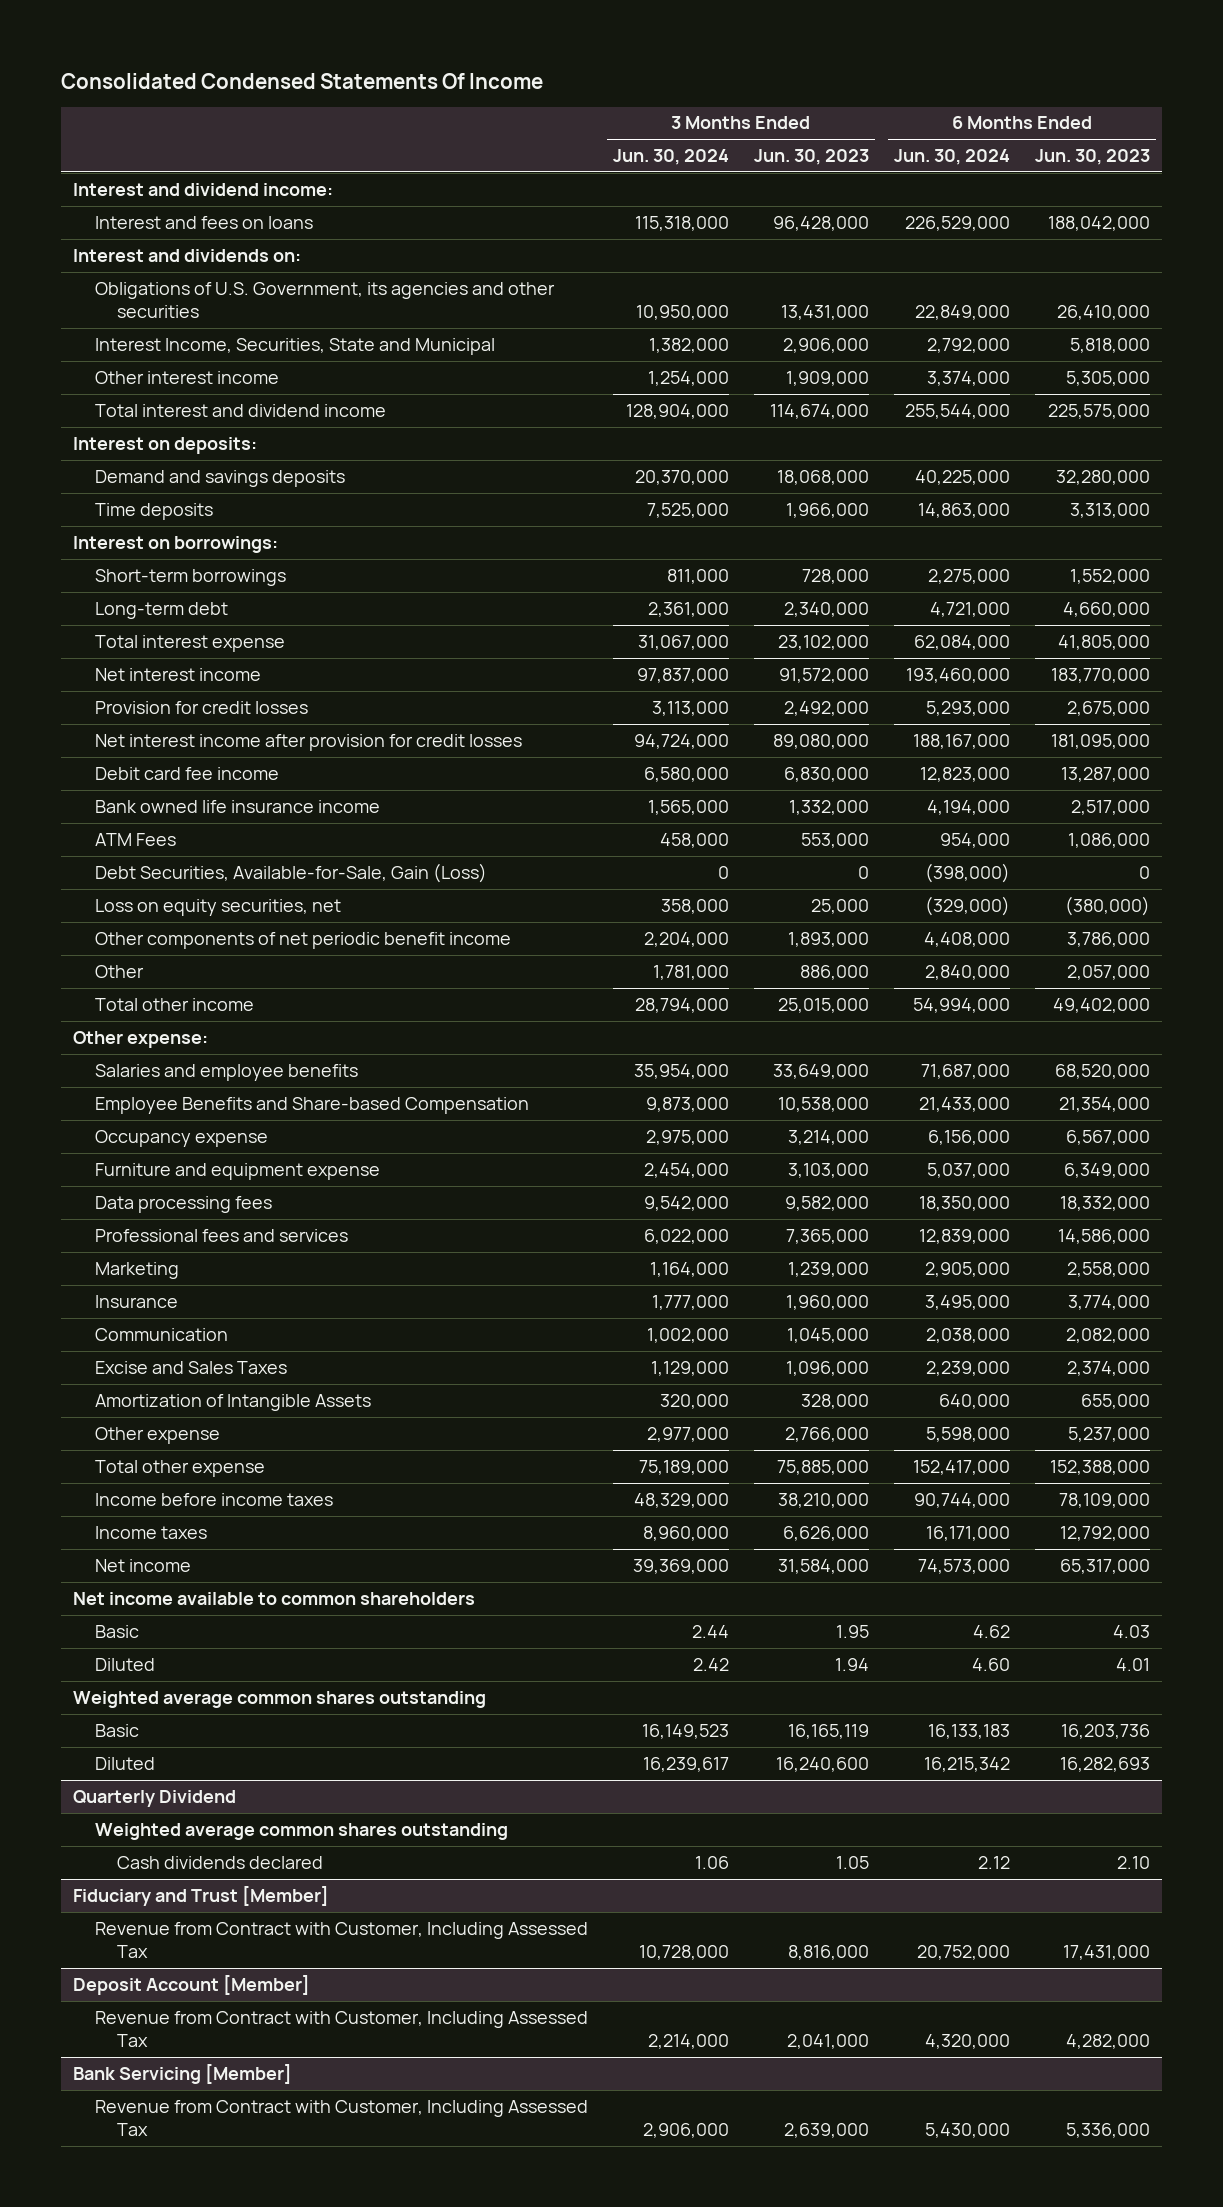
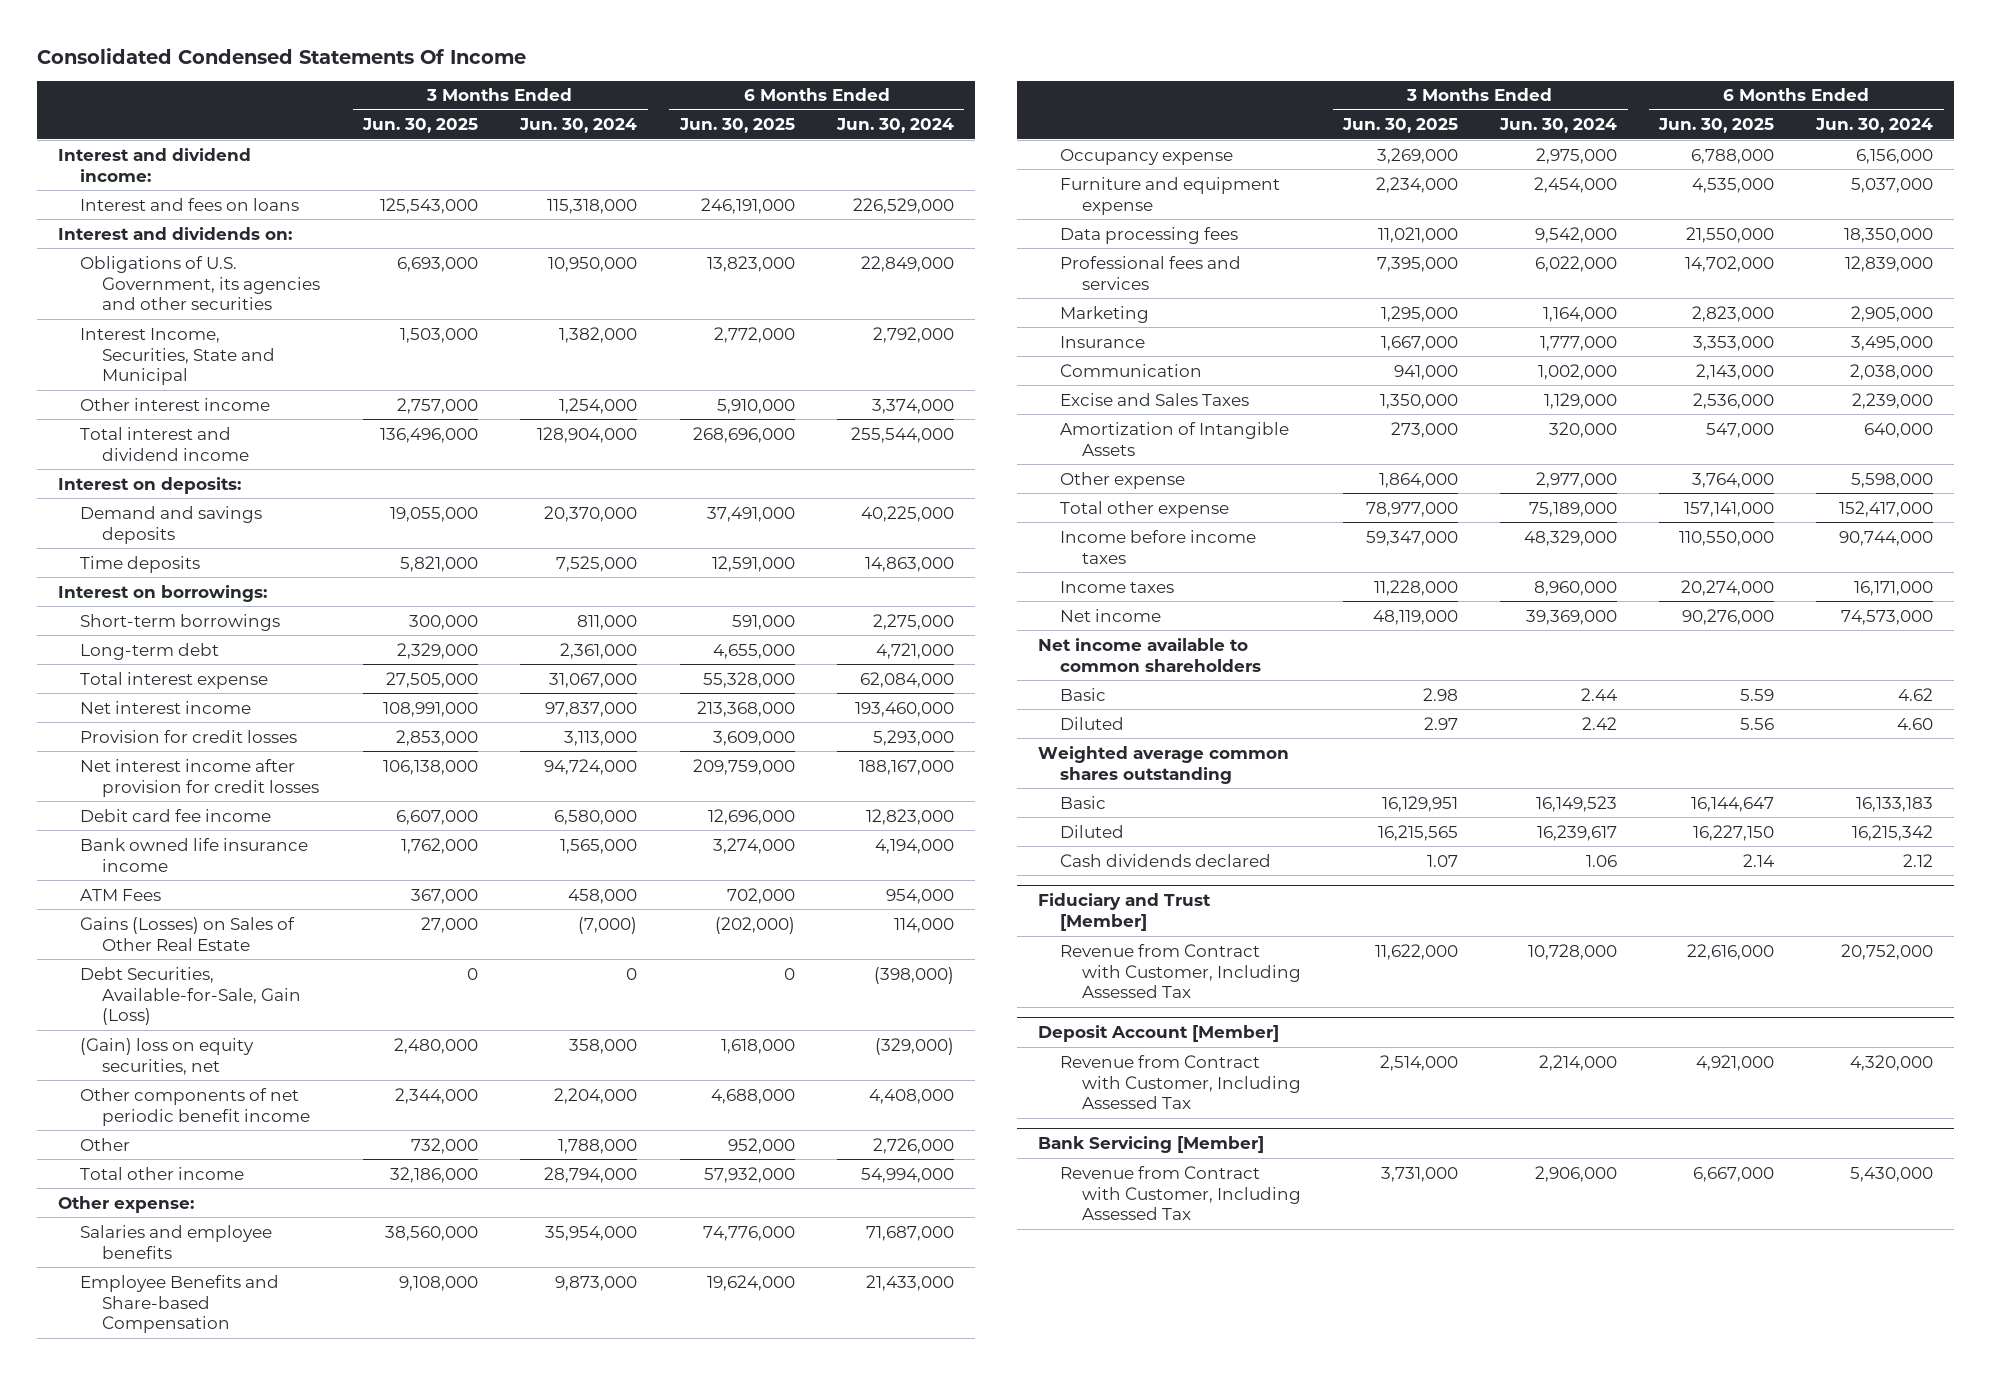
- | 3 Months Ended Jun. 30, 2024 | 3 Months Ended Jun. 30, 2023 | 6 Months Ended Jun. 30, 2024 | 6 Months Ended Jun. 30, 2023
+ | 3 Months Ended Jun. 30, 2025 | 3 Months Ended Jun. 30, 2024 | 6 Months Ended Jun. 30, 2025 | 6 Months Ended Jun. 30, 2024
+ Gains (Losses) on Sales of Other Real Estate | 27,000 | (7,000) | (202,000) | 114,000
- Loss on equity securities, net | 358,000 | 25,000 | (329,000) | (380,000)
+ (Gain) loss on equity securities, net | 2,480,000 | 358,000 | 1,618,000 | (329,000)
- Other | 1,781,000 | 886,000 | 2,840,000 | 2,057,000
+ Other | 732,000 | 1,788,000 | 952,000 | 2,726,000
- Quarterly Dividend
- Weighted average common shares outstanding

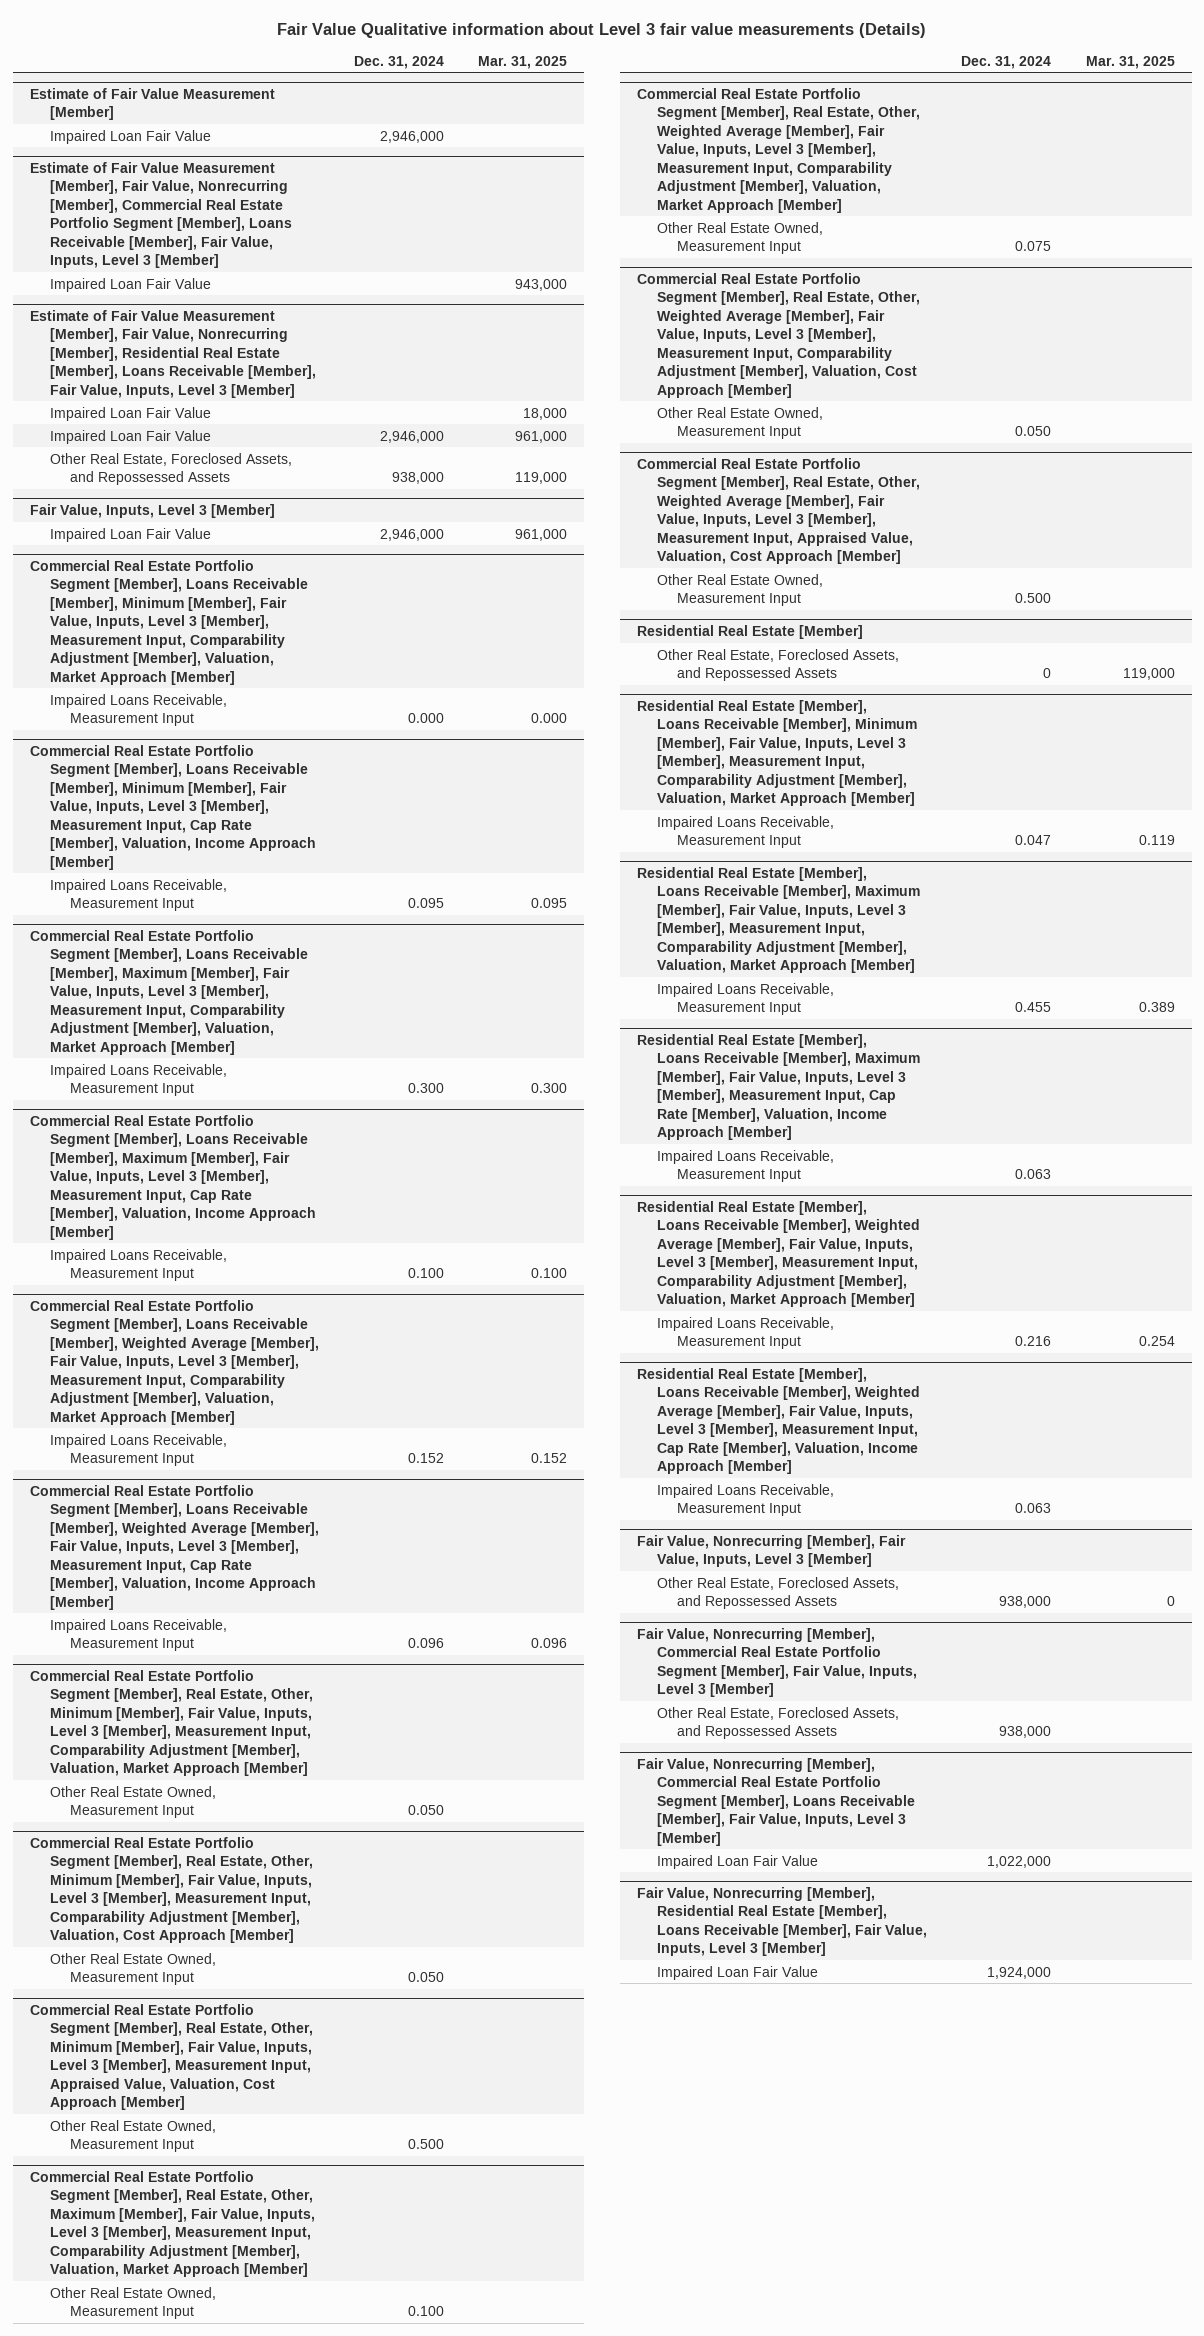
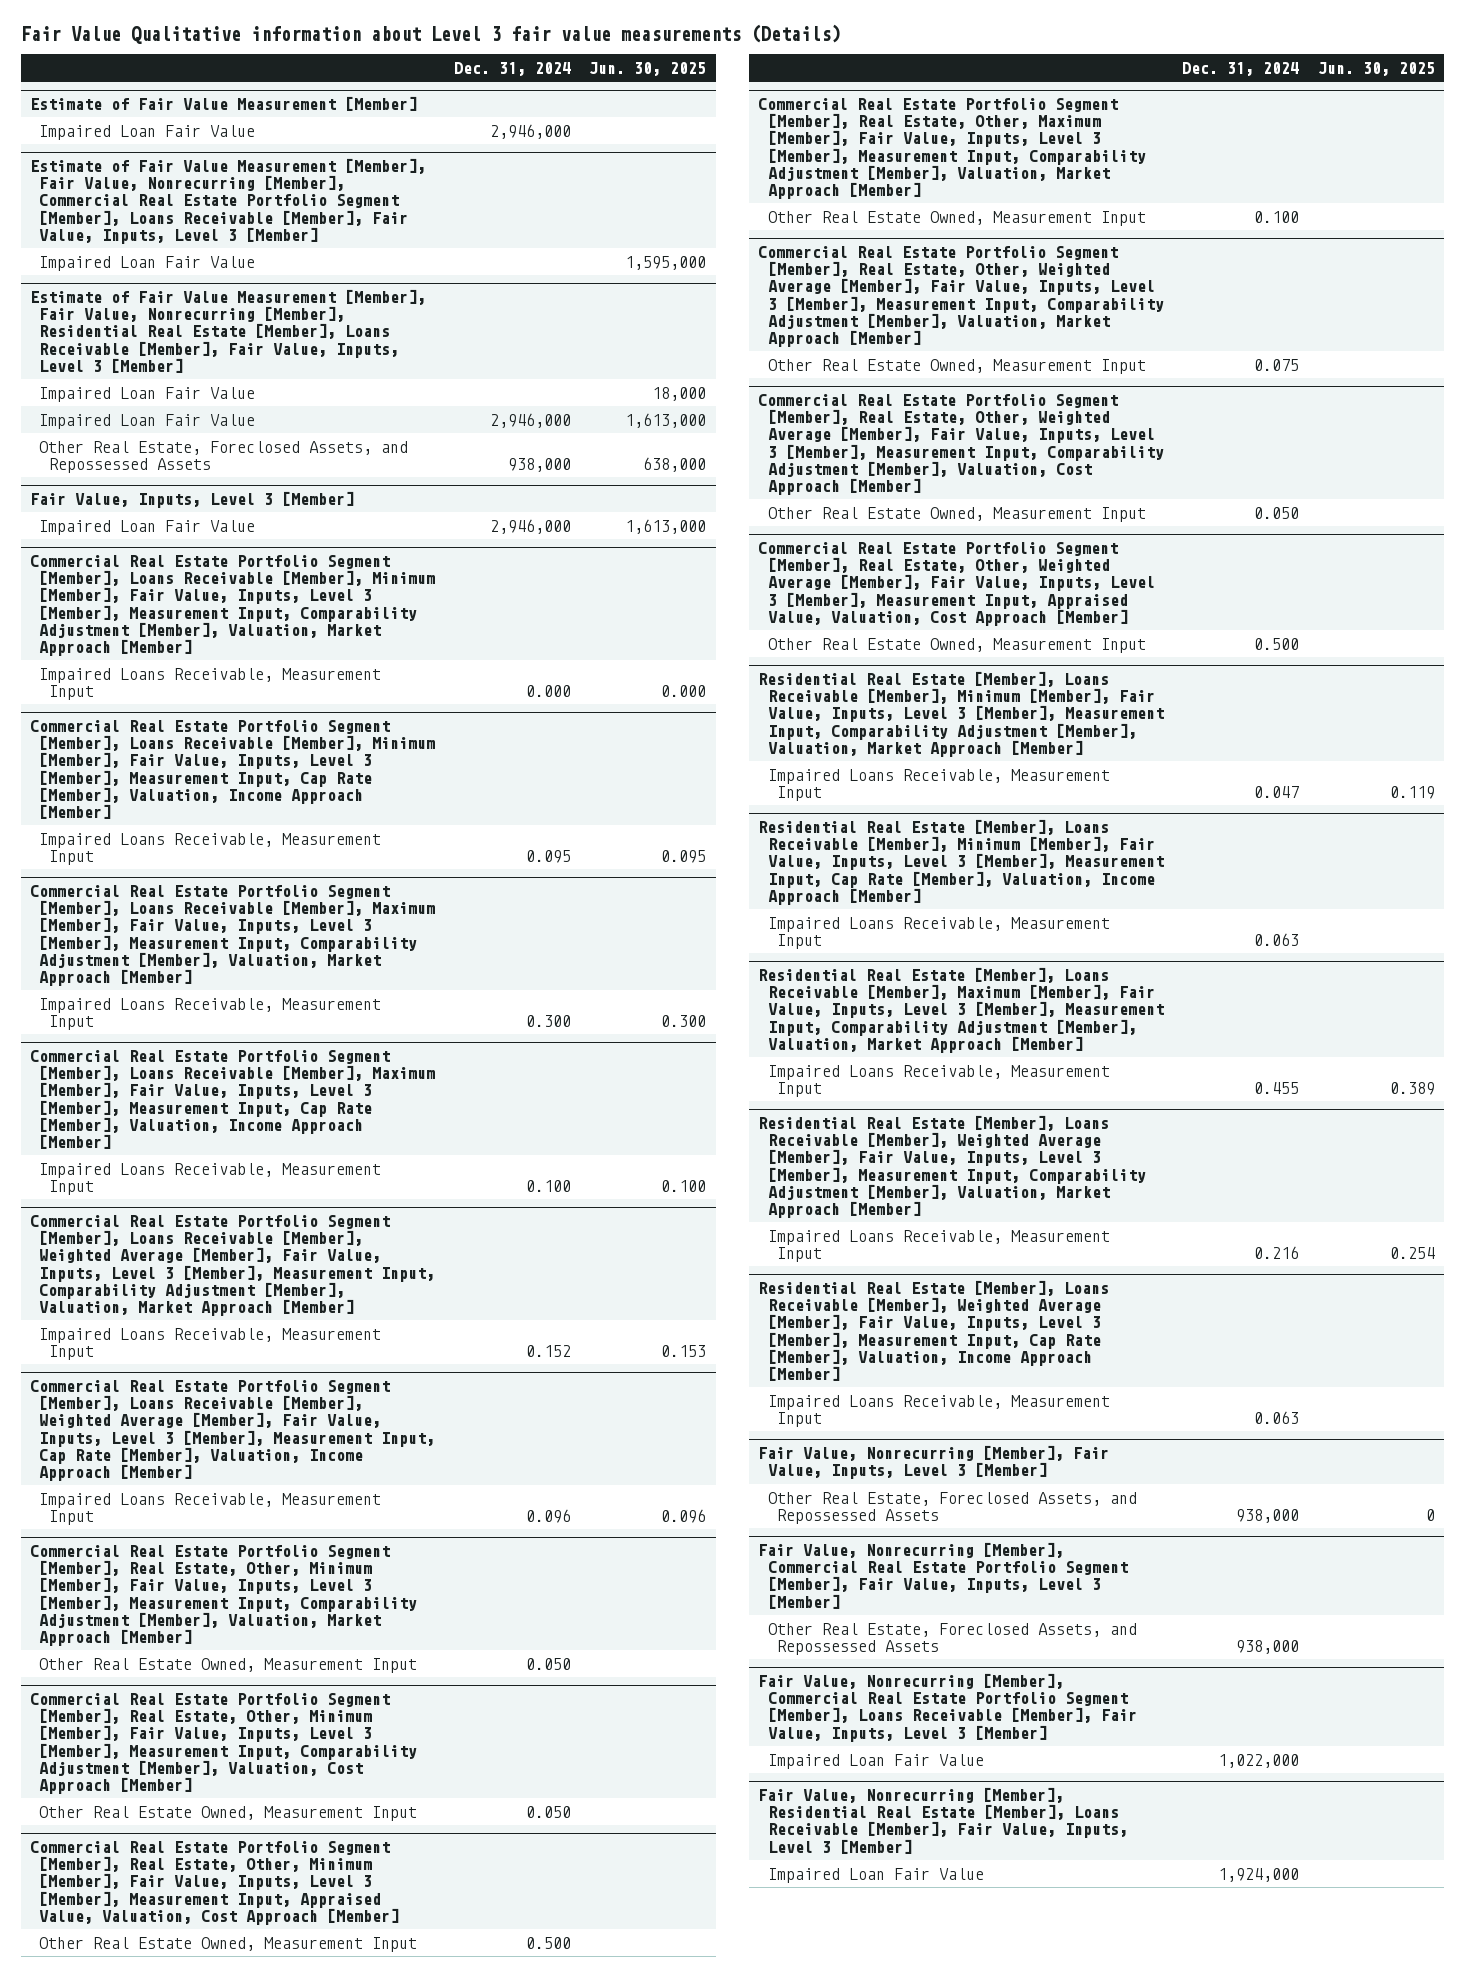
- | Dec. 31, 2024 | Mar. 31, 2025
+ | Dec. 31, 2024 | Jun. 30, 2025
- Residential Real Estate [Member]
- Other Real Estate, Foreclosed Assets, and Repossessed Assets | 0 | 119,000
+ Residential Real Estate [Member], Loans Receivable [Member], Minimum [Member], Fair Value, Inputs, Level 3 [Member], Measurement Input, Cap Rate [Member], Valuation, Income Approach [Member]
+ Impaired Loans Receivable, Measurement Input | 0.063 |
- Residential Real Estate [Member], Loans Receivable [Member], Maximum [Member], Fair Value, Inputs, Level 3 [Member], Measurement Input, Cap Rate [Member], Valuation, Income Approach [Member]
- Impaired Loans Receivable, Measurement Input | 0.063 |

